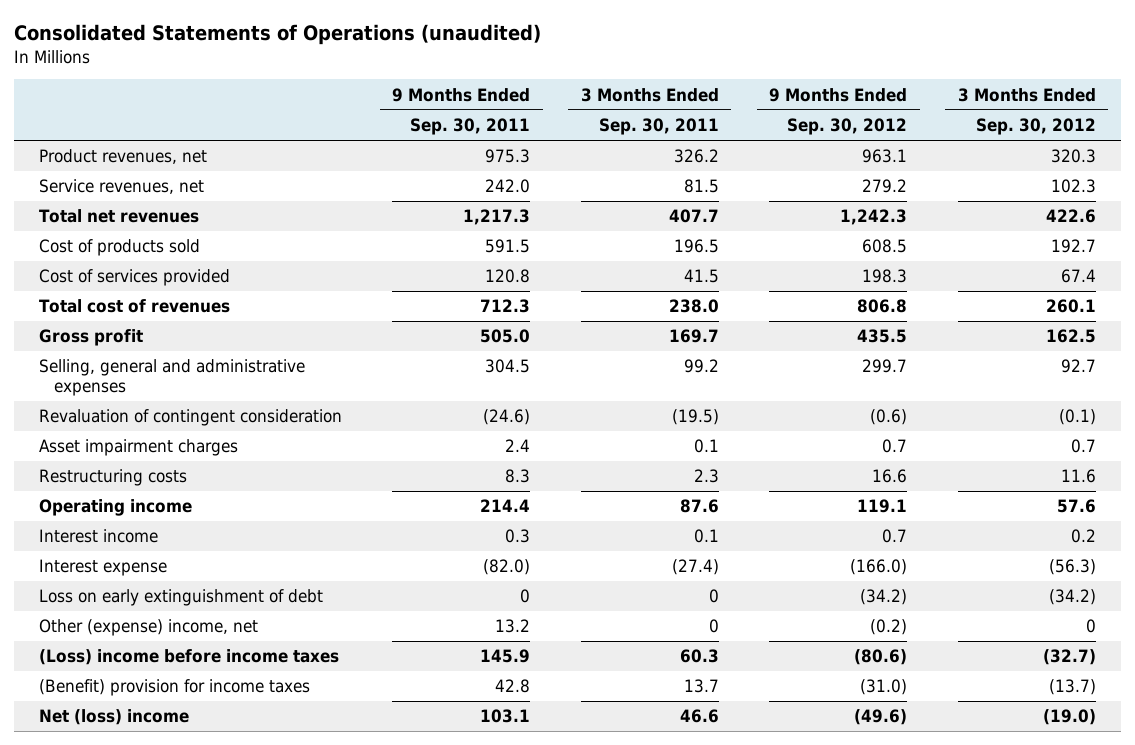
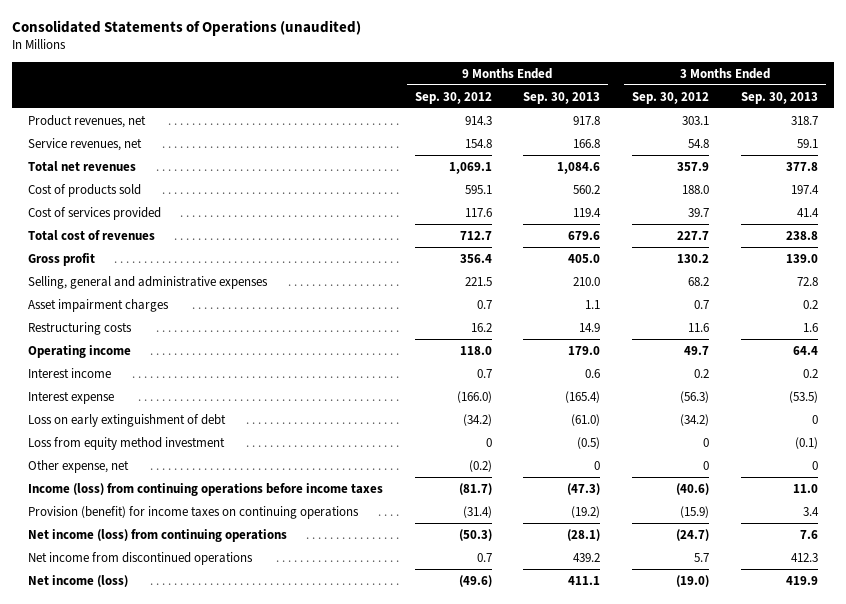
- | 9 Months Ended Sep. 30, 2011 | 3 Months Ended Sep. 30, 2011 | 9 Months Ended Sep. 30, 2012 | 3 Months Ended Sep. 30, 2012
+ | 9 Months Ended Sep. 30, 2012 | 9 Months Ended Sep. 30, 2013 | 3 Months Ended Sep. 30, 2012 | 3 Months Ended Sep. 30, 2013
- Product revenues, net | 975.3 | 326.2 | 963.1 | 320.3
- Service revenues, net | 242.0 | 81.5 | 279.2 | 102.3
- Total net revenues | 1,217.3 | 407.7 | 1,242.3 | 422.6
- Cost of products sold | 591.5 | 196.5 | 608.5 | 192.7
- Cost of services provided | 120.8 | 41.5 | 198.3 | 67.4
- Total cost of revenues | 712.3 | 238.0 | 806.8 | 260.1
- Gross profit | 505.0 | 169.7 | 435.5 | 162.5
- Selling, general and administrative expenses | 304.5 | 99.2 | 299.7 | 92.7
- Revaluation of contingent consideration | (24.6) | (19.5) | (0.6) | (0.1)
+ Product revenues, net | 914.3 | 917.8 | 303.1 | 318.7
+ Service revenues, net | 154.8 | 166.8 | 54.8 | 59.1
+ Total net revenues | 1,069.1 | 1,084.6 | 357.9 | 377.8
+ Cost of products sold | 595.1 | 560.2 | 188.0 | 197.4
+ Cost of services provided | 117.6 | 119.4 | 39.7 | 41.4
+ Total cost of revenues | 712.7 | 679.6 | 227.7 | 238.8
+ Gross profit | 356.4 | 405.0 | 130.2 | 139.0
+ Selling, general and administrative expenses | 221.5 | 210.0 | 68.2 | 72.8
- Restructuring costs | 8.3 | 2.3 | 16.6 | 11.6
- Operating income | 214.4 | 87.6 | 119.1 | 57.6
+ Restructuring costs | 16.2 | 14.9 | 11.6 | 1.6
+ Operating income | 118.0 | 179.0 | 49.7 | 64.4
- Other (expense) income, net | 13.2 | 0 | (0.2) | 0
- (Loss) income before income taxes | 145.9 | 60.3 | (80.6) | (32.7)
- (Benefit) provision for income taxes | 42.8 | 13.7 | (31.0) | (13.7)
- Net (loss) income | 103.1 | 46.6 | (49.6) | (19.0)
+ Loss from equity method investment | 0 | (0.5) | 0 | (0.1)
+ Other expense, net | (0.2) | 0 | 0 | 0
+ Income (loss) from continuing operations before income taxes | (81.7) | (47.3) | (40.6) | 11.0
+ Provision (benefit) for income taxes on continuing operations | (31.4) | (19.2) | (15.9) | 3.4
+ Net income (loss) from continuing operations | (50.3) | (28.1) | (24.7) | 7.6
+ Net income from discontinued operations | 0.7 | 439.2 | 5.7 | 412.3
+ Net income (loss) | (49.6) | 411.1 | (19.0) | 419.9

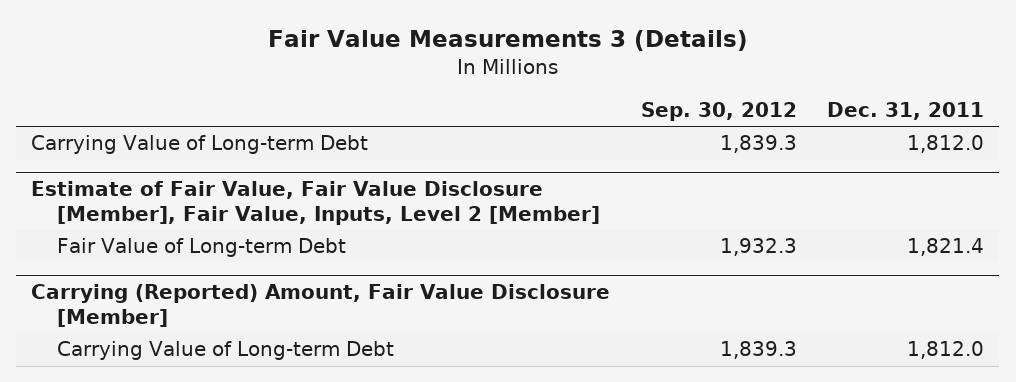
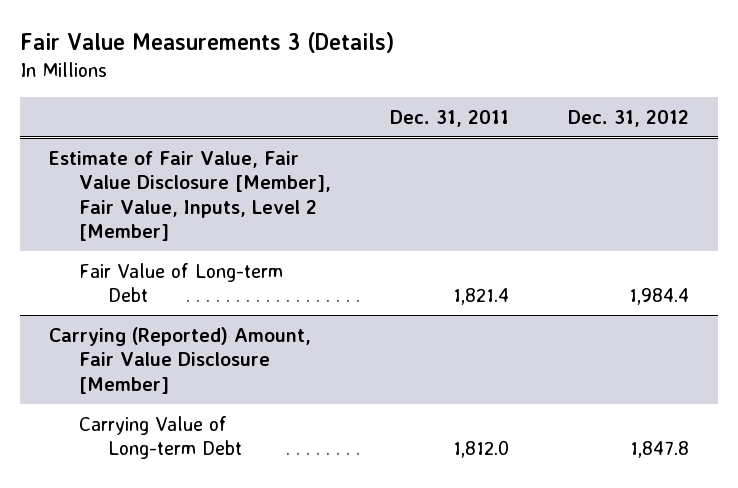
- | Sep. 30, 2012 | Dec. 31, 2011
+ | Dec. 31, 2011 | Dec. 31, 2012
- Carrying Value of Long-term Debt | 1,839.3 | 1,812.0

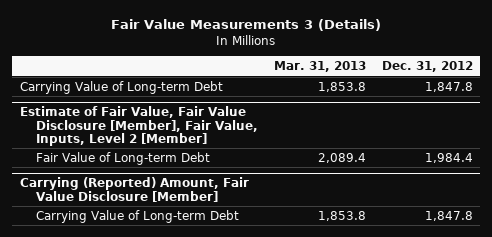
- | Dec. 31, 2011 | Dec. 31, 2012
+ | Mar. 31, 2013 | Dec. 31, 2012
+ Carrying Value of Long-term Debt | 1,853.8 | 1,847.8

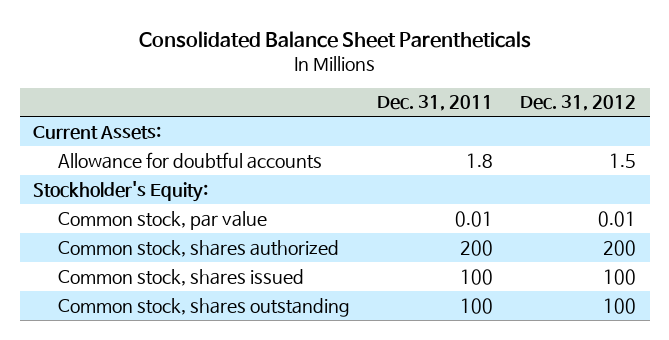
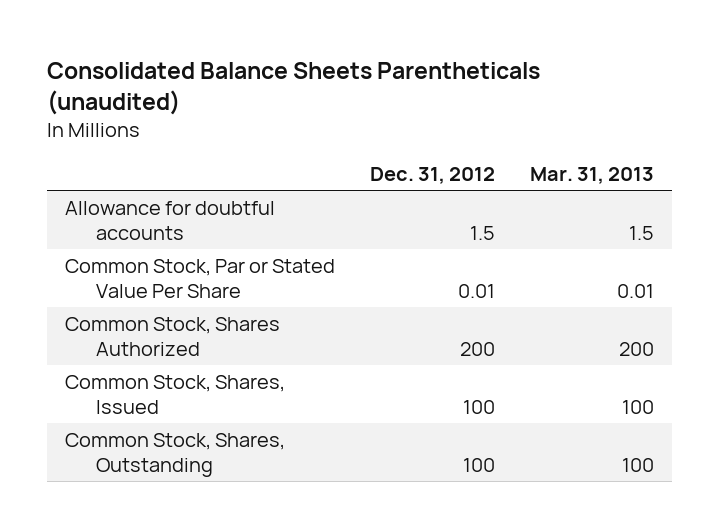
- Consolidated Balance Sheet Parentheticals
+ Consolidated Balance Sheets Parentheticals (unaudited)
- | Dec. 31, 2011 | Dec. 31, 2012
+ | Dec. 31, 2012 | Mar. 31, 2013
- Current Assets:
- Stockholder's Equity:
- Common stock, par value | 0.01 | 0.01
- Common stock, shares authorized | 200 | 200
- Common stock, shares issued | 100 | 100
- Common stock, shares outstanding | 100 | 100
+ Common Stock, Par or Stated Value Per Share | 0.01 | 0.01
+ Common Stock, Shares Authorized | 200 | 200
+ Common Stock, Shares, Issued | 100 | 100
+ Common Stock, Shares, Outstanding | 100 | 100

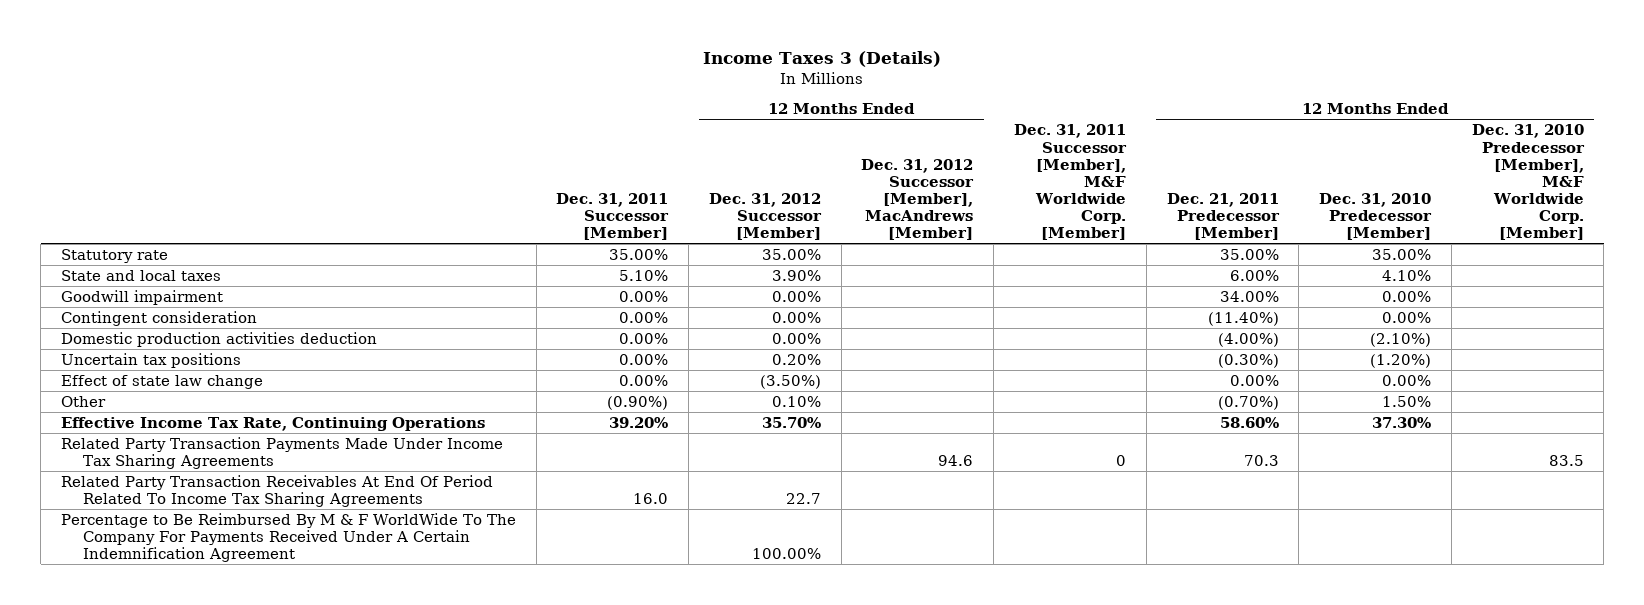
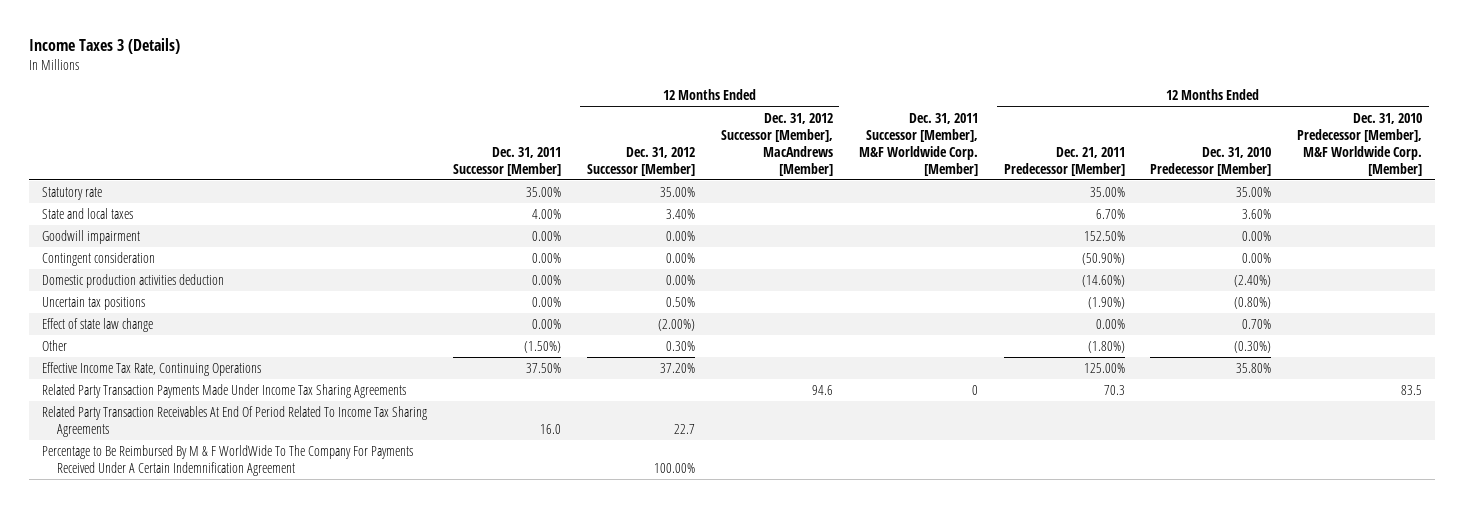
- State and local taxes | 5.10% | 3.90% | | | 6.00% | 4.10% |
- Goodwill impairment | 0.00% | 0.00% | | | 34.00% | 0.00% |
- Contingent consideration | 0.00% | 0.00% | | | (11.40%) | 0.00% |
- Domestic production activities deduction | 0.00% | 0.00% | | | (4.00%) | (2.10%) |
- Uncertain tax positions | 0.00% | 0.20% | | | (0.30%) | (1.20%) |
- Effect of state law change | 0.00% | (3.50%) | | | 0.00% | 0.00% |
- Other | (0.90%) | 0.10% | | | (0.70%) | 1.50% |
- Effective Income Tax Rate, Continuing Operations | 39.20% | 35.70% | | | 58.60% | 37.30% |
+ State and local taxes | 4.00% | 3.40% | | | 6.70% | 3.60% |
+ Goodwill impairment | 0.00% | 0.00% | | | 152.50% | 0.00% |
+ Contingent consideration | 0.00% | 0.00% | | | (50.90%) | 0.00% |
+ Domestic production activities deduction | 0.00% | 0.00% | | | (14.60%) | (2.40%) |
+ Uncertain tax positions | 0.00% | 0.50% | | | (1.90%) | (0.80%) |
+ Effect of state law change | 0.00% | (2.00%) | | | 0.00% | 0.70% |
+ Other | (1.50%) | 0.30% | | | (1.80%) | (0.30%) |
+ Effective Income Tax Rate, Continuing Operations | 37.50% | 37.20% | | | 125.00% | 35.80% |

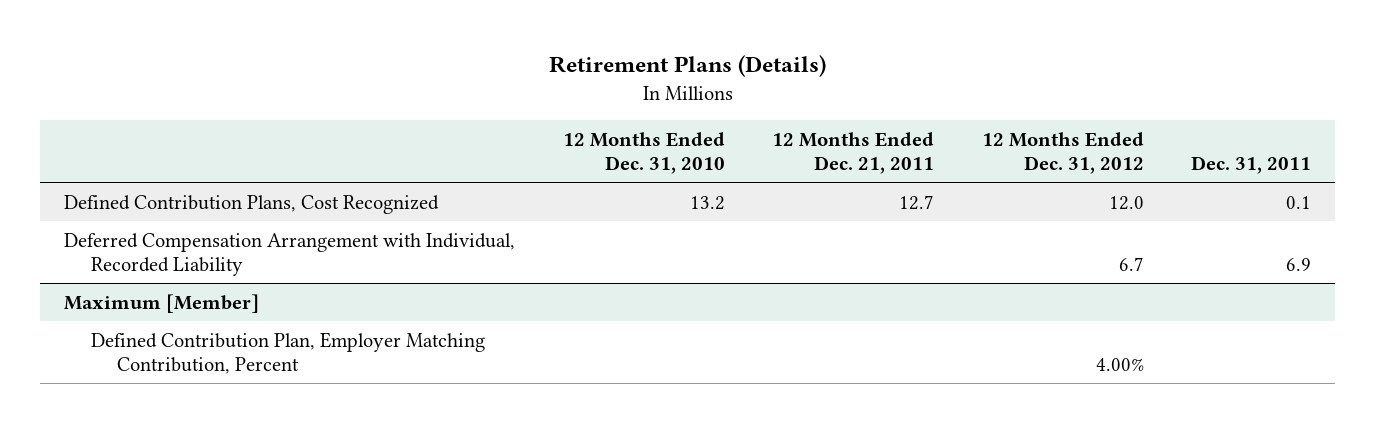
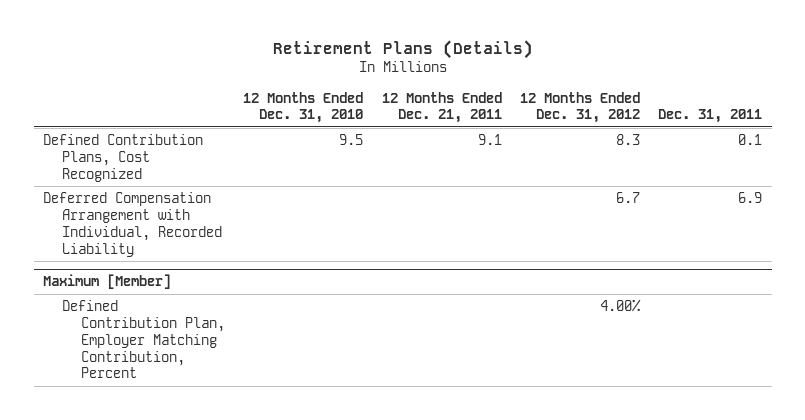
- Defined Contribution Plans, Cost Recognized | 13.2 | 12.7 | 12.0 | 0.1
+ Defined Contribution Plans, Cost Recognized | 9.5 | 9.1 | 8.3 | 0.1

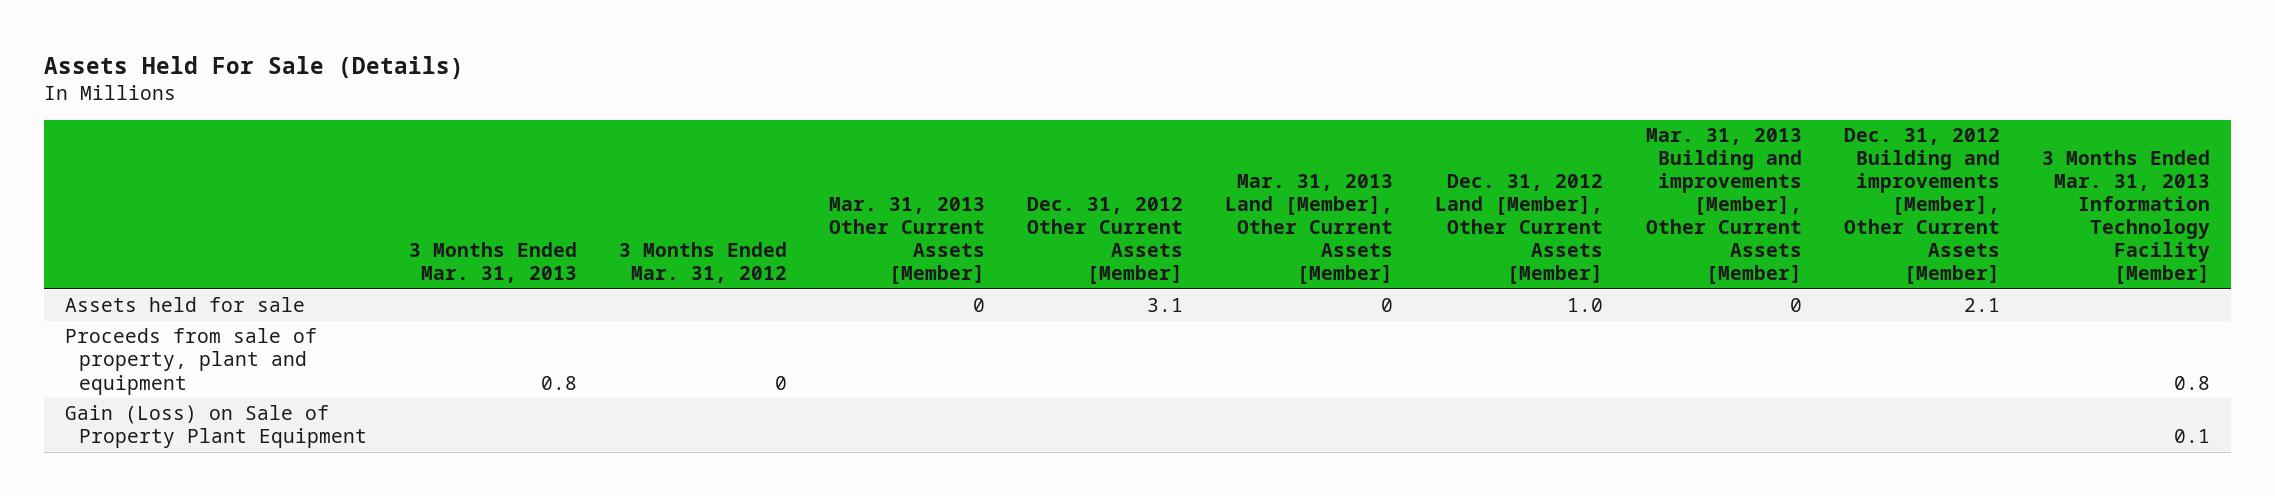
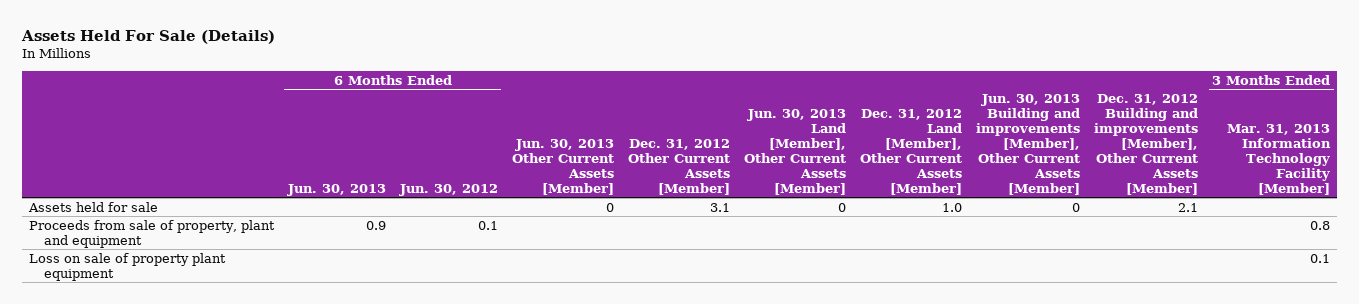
- | 3 Months Ended Mar. 31, 2013 | 3 Months Ended Mar. 31, 2012 | Mar. 31, 2013 Other Current Assets [Member] | Dec. 31, 2012 Other Current Assets [Member] | Mar. 31, 2013 Land [Member], Other Current Assets [Member] | Dec. 31, 2012 Land [Member], Other Current Assets [Member] | Mar. 31, 2013 Building and improvements [Member], Other Current Assets [Member] | Dec. 31, 2012 Building and improvements [Member], Other Current Assets [Member] | 3 Months Ended Mar. 31, 2013 Information Technology Facility [Member]
+ | 6 Months Ended Jun. 30, 2013 | 6 Months Ended Jun. 30, 2012 | Jun. 30, 2013 Other Current Assets [Member] | Dec. 31, 2012 Other Current Assets [Member] | Jun. 30, 2013 Land [Member], Other Current Assets [Member] | Dec. 31, 2012 Land [Member], Other Current Assets [Member] | Jun. 30, 2013 Building and improvements [Member], Other Current Assets [Member] | Dec. 31, 2012 Building and improvements [Member], Other Current Assets [Member] | 3 Months Ended Mar. 31, 2013 Information Technology Facility [Member]
- Gain (Loss) on Sale of Property Plant Equipment | | | | | | | | | 0.1
+ Loss on sale of property plant equipment | | | | | | | | | 0.1

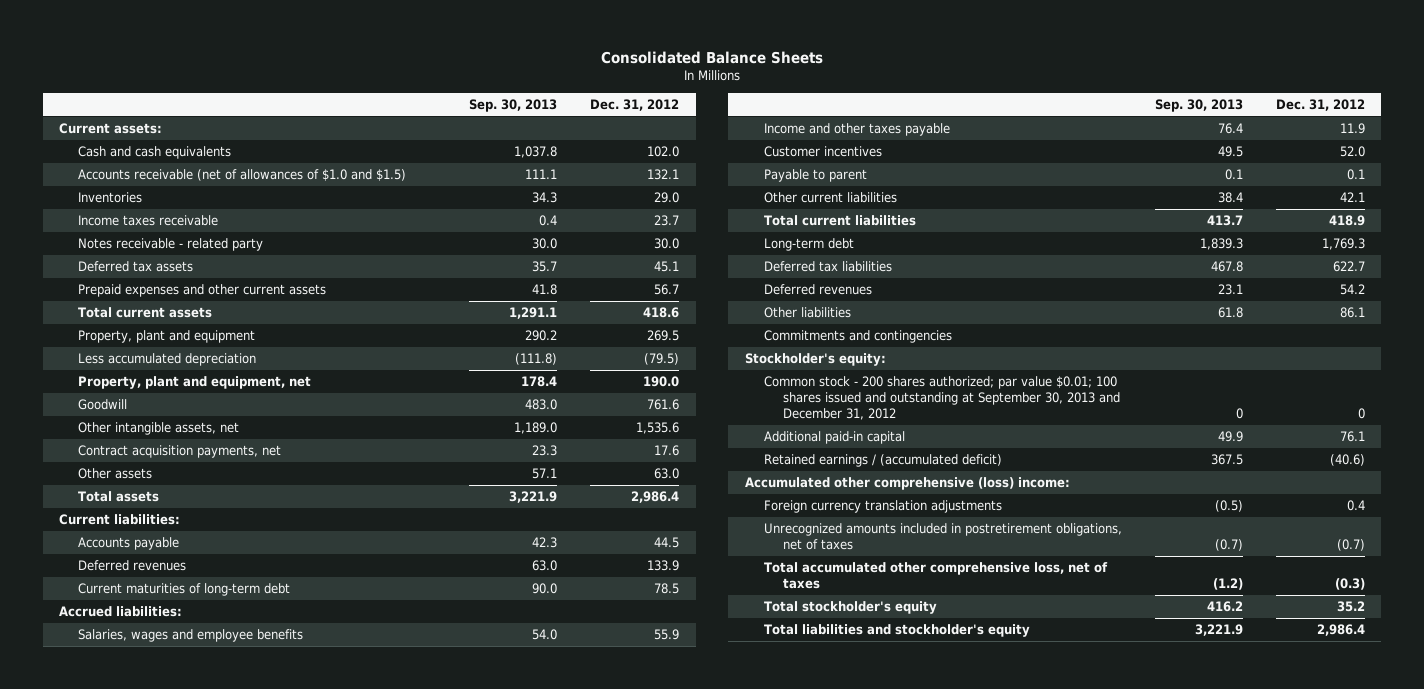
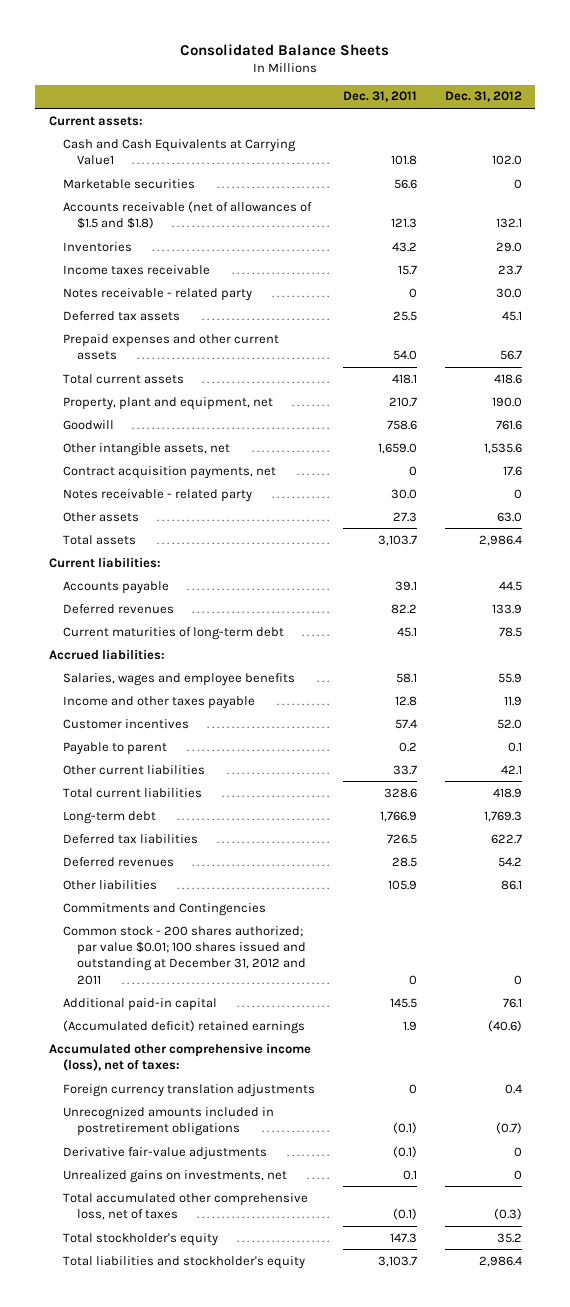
- | Sep. 30, 2013 | Dec. 31, 2012
+ | Dec. 31, 2011 | Dec. 31, 2012
- Cash and cash equivalents | 1,037.8 | 102.0
- Accounts receivable (net of allowances of $1.0 and $1.5) | 111.1 | 132.1
+ Cash and Cash Equivalents at Carrying Value1 | 101.8 | 102.0
+ Marketable securities | 56.6 | 0
+ Accounts receivable (net of allowances of $1.5 and $1.8) | 121.3 | 132.1
- Property, plant and equipment | 290.2 | 269.5
- Less accumulated depreciation | (111.8) | (79.5)
+ Notes receivable - related party | 30.0 | 0
- Commitments and contingencies
- Stockholder's equity:
- Common stock - 200 shares authorized; par value $0.01; 100 shares issued and outstanding at September 30, 2013 and December 31, 2012 | 0 | 0
+ Commitments and Contingencies
+ Common stock - 200 shares authorized; par value $0.01; 100 shares issued and outstanding at December 31, 2012 and 2011 | 0 | 0
- Retained earnings / (accumulated deficit) | 367.5 | (40.6)
- Accumulated other comprehensive (loss) income:
+ (Accumulated deficit) retained earnings | 1.9 | (40.6)
+ Accumulated other comprehensive income (loss), net of taxes:
- Unrecognized amounts included in postretirement obligations, net of taxes | (0.7) | (0.7)
+ Unrecognized amounts included in postretirement obligations | (0.1) | (0.7)
+ Derivative fair-value adjustments | (0.1) | 0
+ Unrealized gains on investments, net | 0.1 | 0

